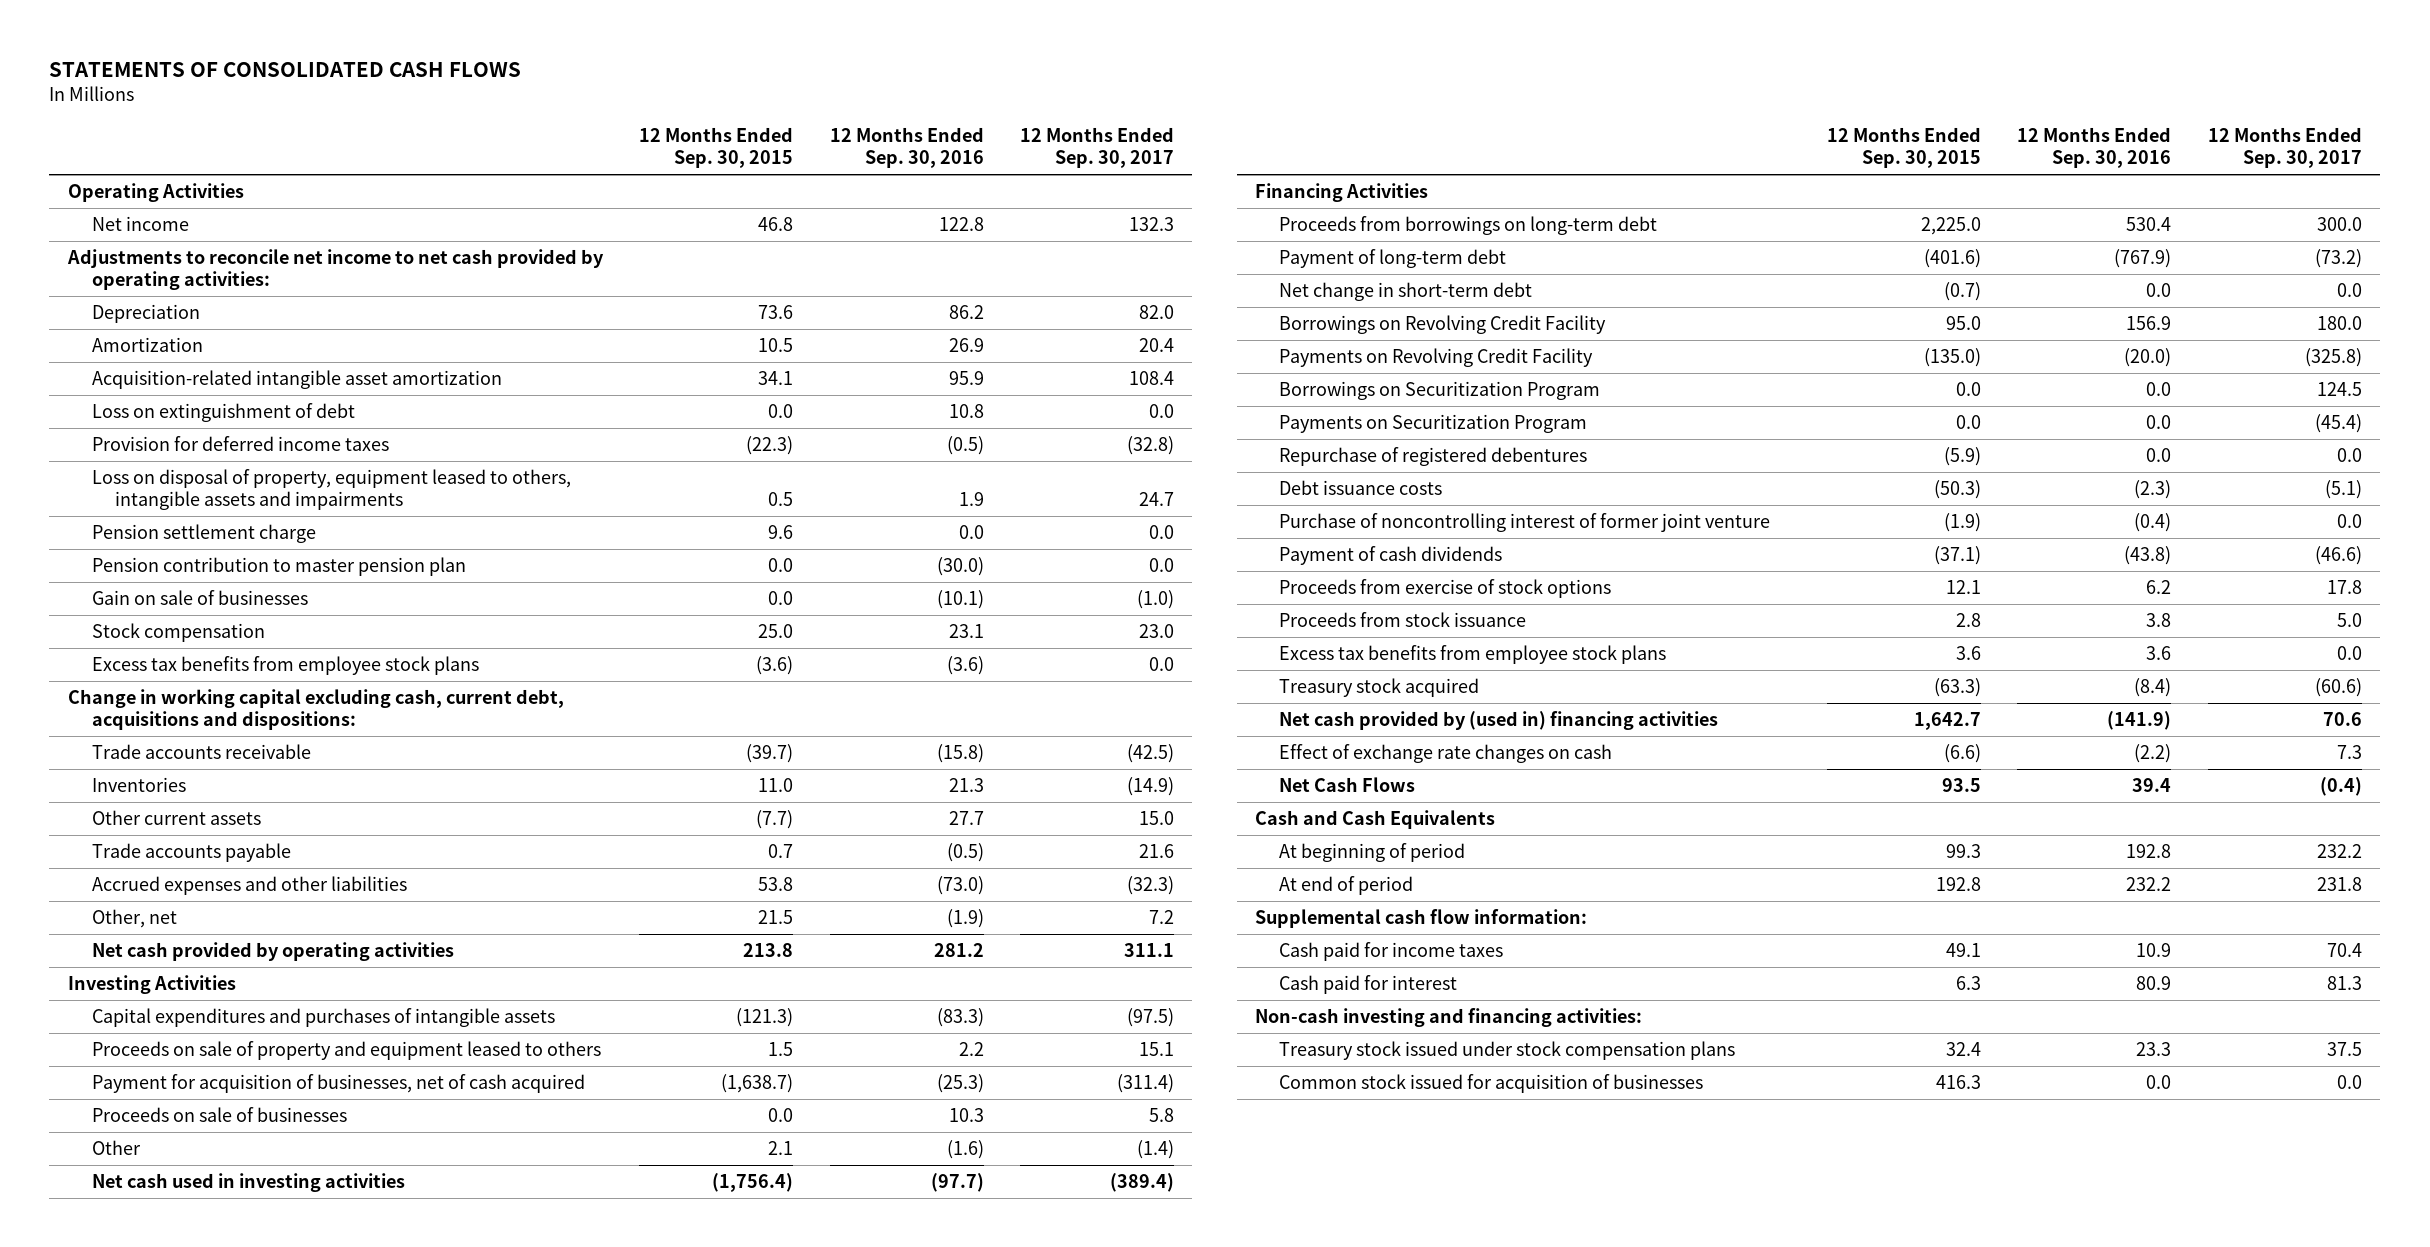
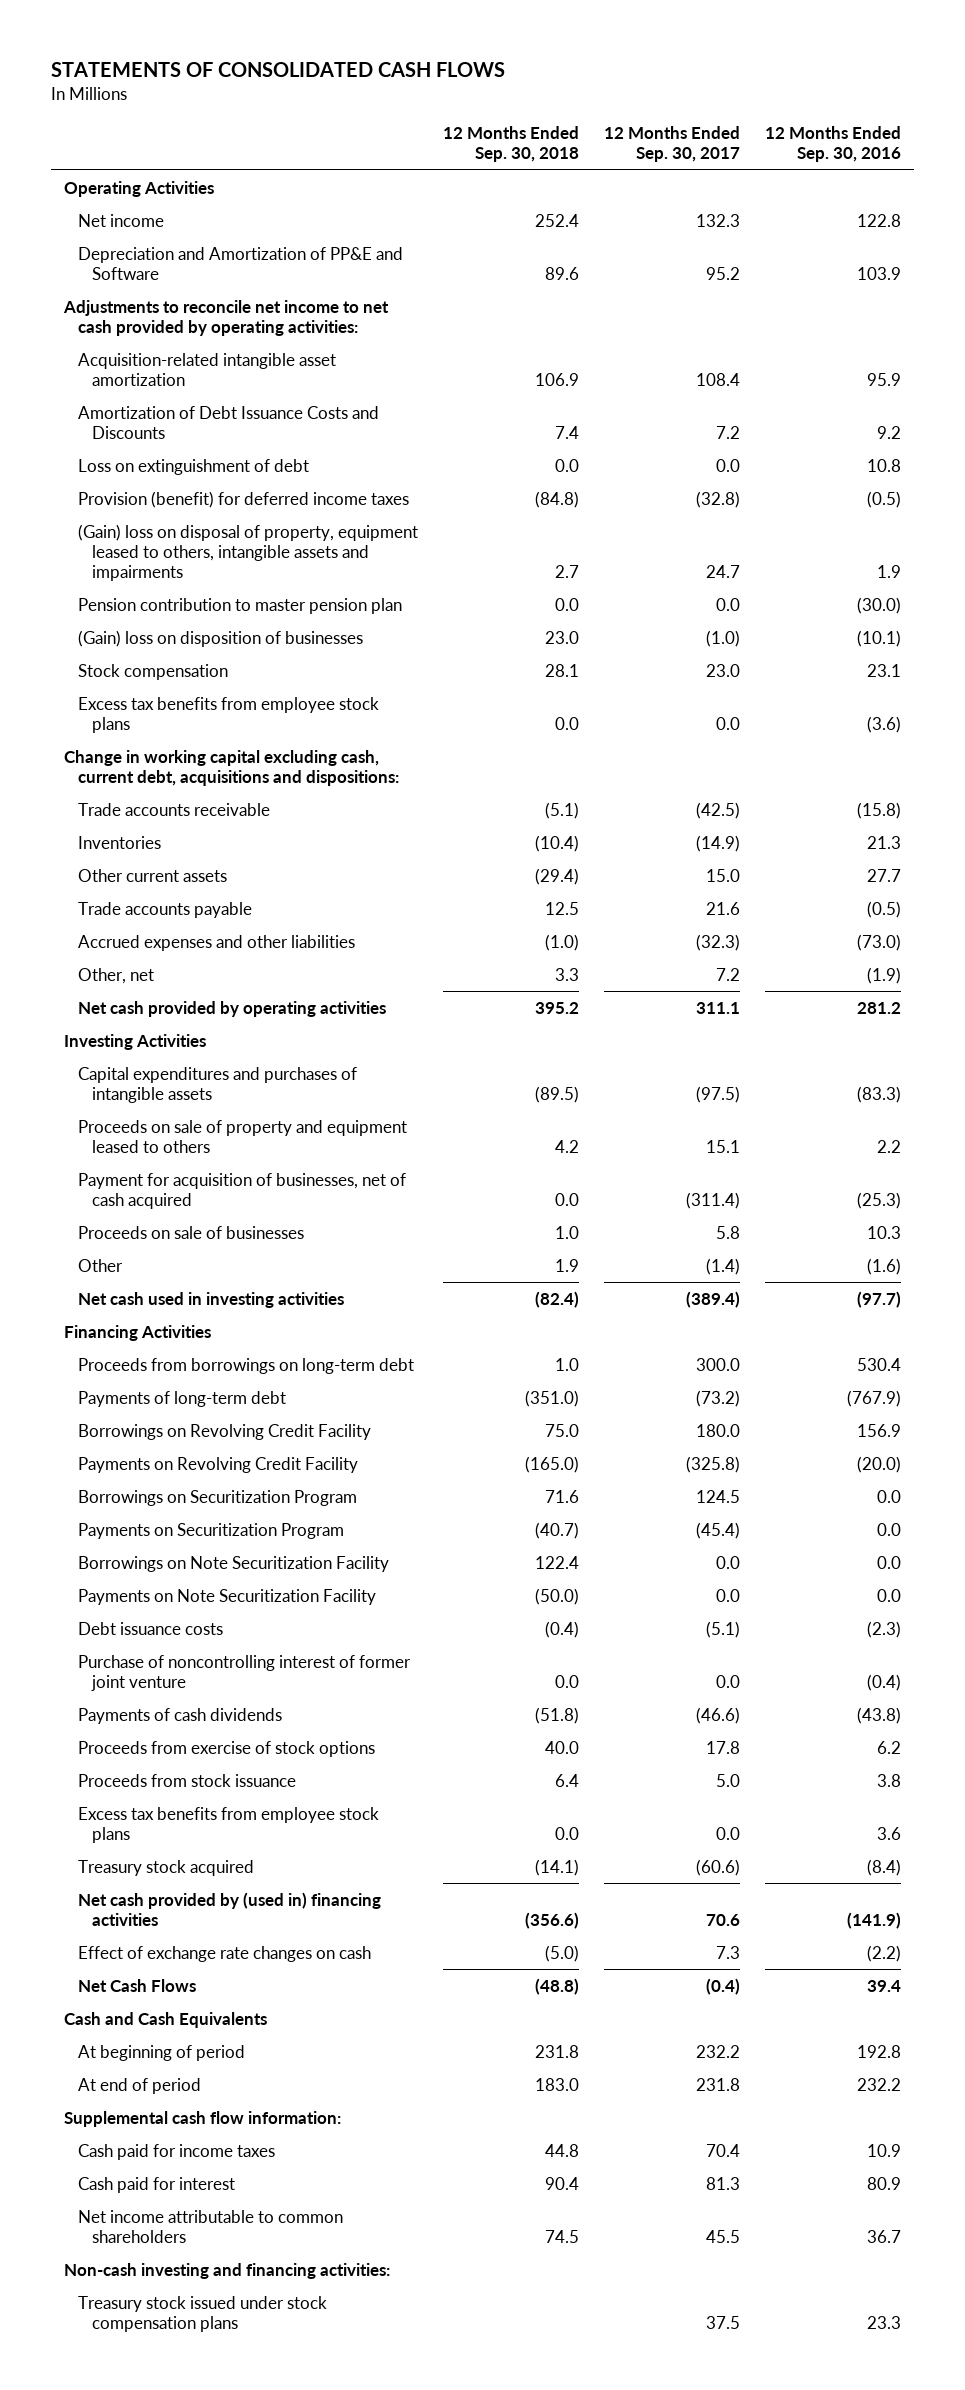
- | 12 Months Ended Sep. 30, 2015 | 12 Months Ended Sep. 30, 2016 | 12 Months Ended Sep. 30, 2017
+ | 12 Months Ended Sep. 30, 2018 | 12 Months Ended Sep. 30, 2017 | 12 Months Ended Sep. 30, 2016
+ Depreciation and Amortization of PP&E and Software | 89.6 | 95.2 | 103.9
- Depreciation | 73.6 | 86.2 | 82.0
- Amortization | 10.5 | 26.9 | 20.4
+ Amortization of Debt Issuance Costs and Discounts | 7.4 | 7.2 | 9.2
- Provision for deferred income taxes | (22.3) | (0.5) | (32.8)
- Loss on disposal of property, equipment leased to others, intangible assets and impairments | 0.5 | 1.9 | 24.7
- Pension settlement charge | 9.6 | 0.0 | 0.0
+ Provision (benefit) for deferred income taxes | (84.8) | (32.8) | (0.5)
+ (Gain) loss on disposal of property, equipment leased to others, intangible assets and impairments | 2.7 | 24.7 | 1.9
- Gain on sale of businesses | 0.0 | (10.1) | (1.0)
+ (Gain) loss on disposition of businesses | 23.0 | (1.0) | (10.1)
- Payment of long-term debt | (401.6) | (767.9) | (73.2)
- Net change in short-term debt | (0.7) | 0.0 | 0.0
+ Payments of long-term debt | (351.0) | (73.2) | (767.9)
- Repurchase of registered debentures | (5.9) | 0.0 | 0.0
+ Borrowings on Note Securitization Facility | 122.4 | 0.0 | 0.0
+ Payments on Note Securitization Facility | (50.0) | 0.0 | 0.0
- Payment of cash dividends | (37.1) | (43.8) | (46.6)
+ Payments of cash dividends | (51.8) | (46.6) | (43.8)
+ Net income attributable to common shareholders | 74.5 | 45.5 | 36.7
- Common stock issued for acquisition of businesses | 416.3 | 0.0 | 0.0

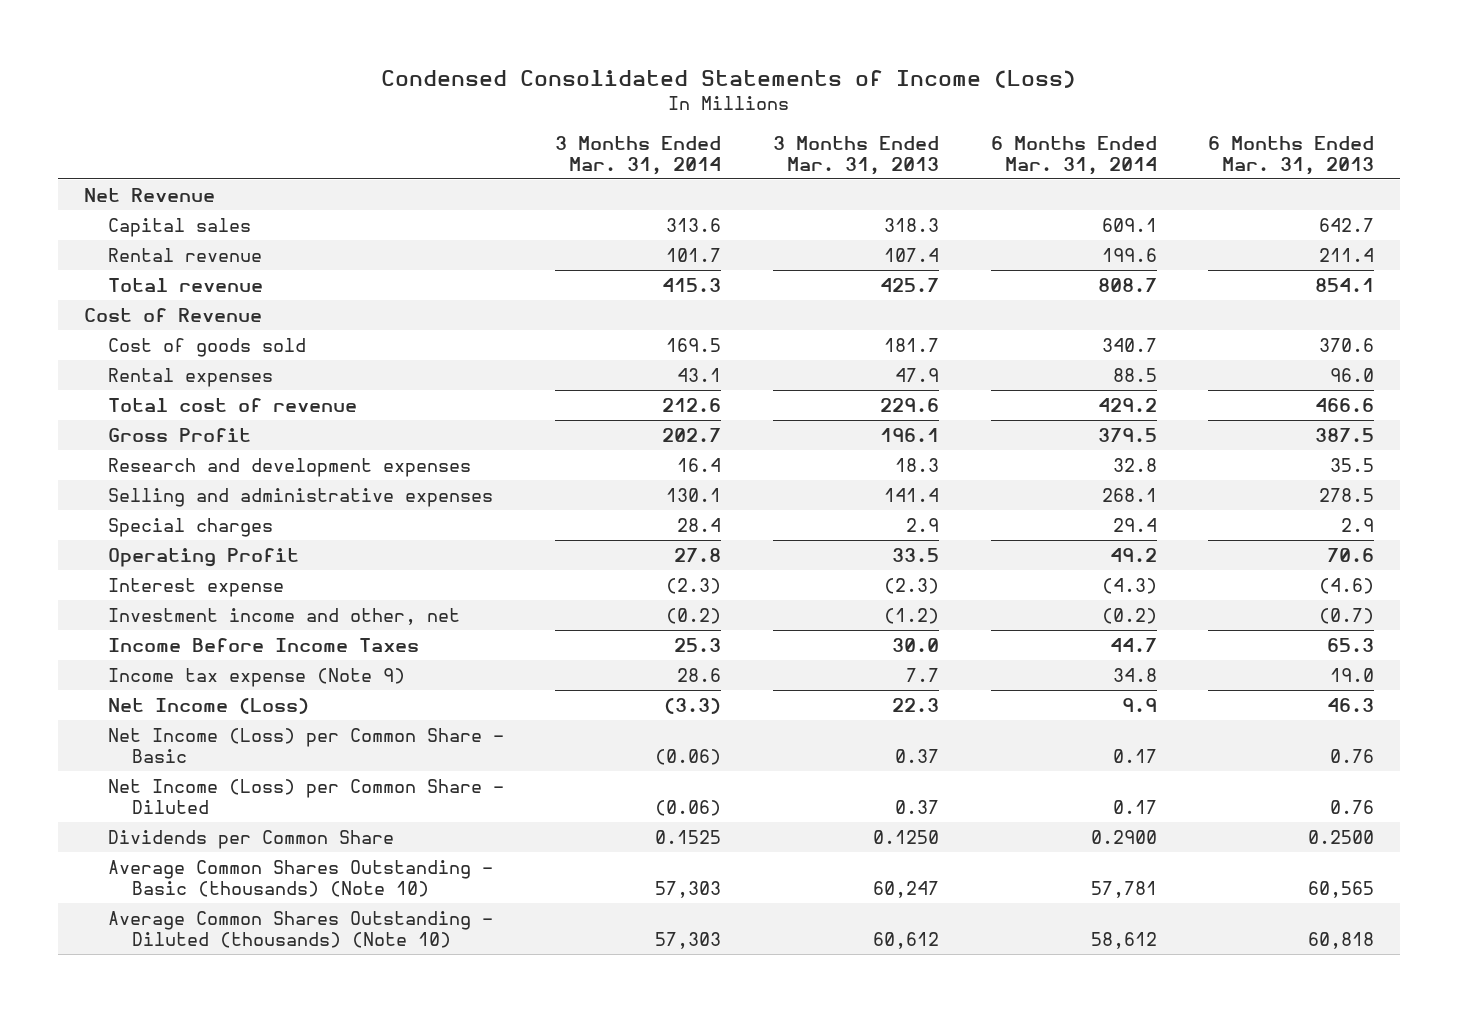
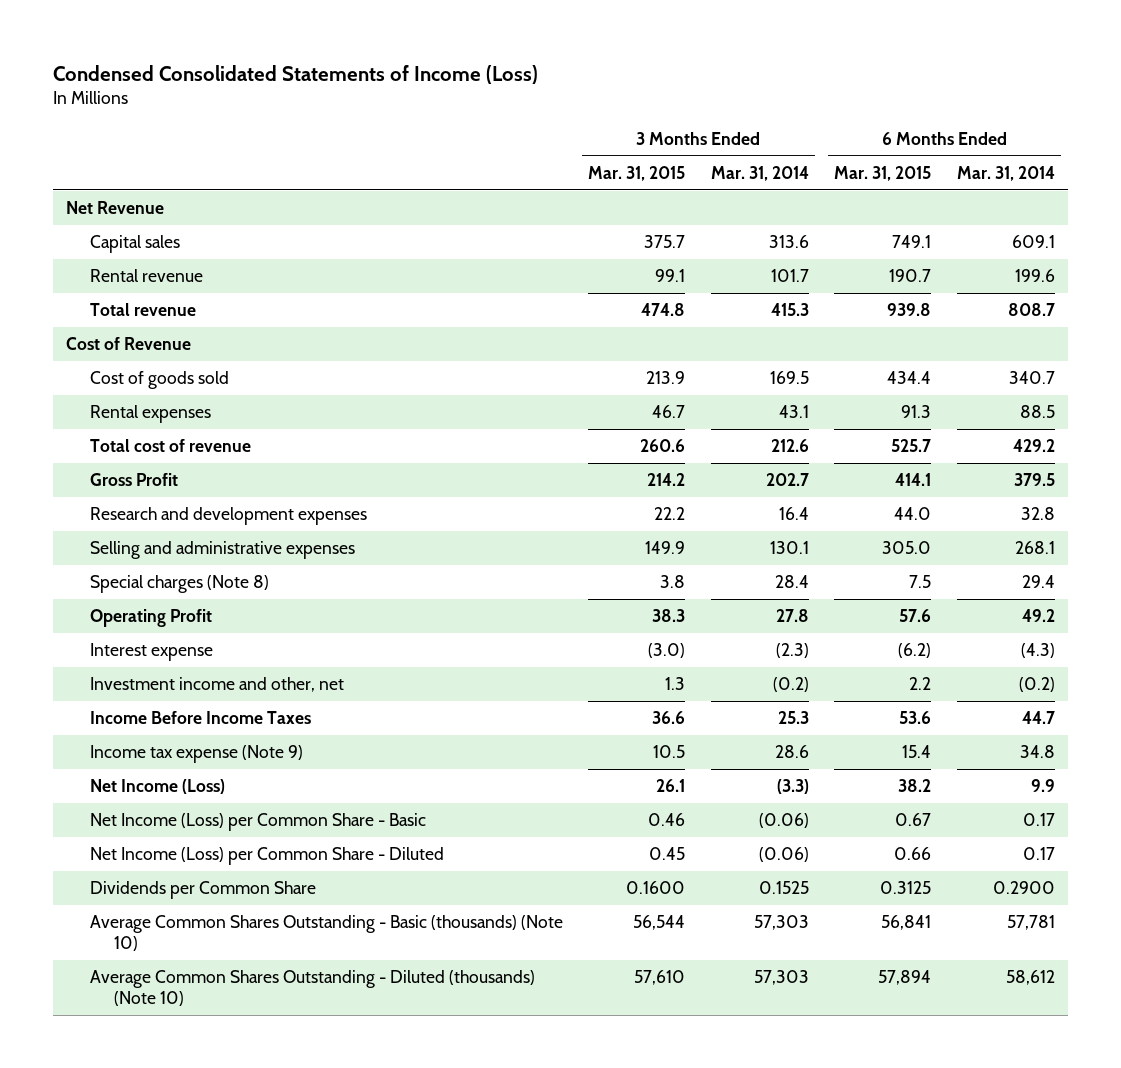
- | 3 Months Ended Mar. 31, 2014 | 3 Months Ended Mar. 31, 2013 | 6 Months Ended Mar. 31, 2014 | 6 Months Ended Mar. 31, 2013
+ | 3 Months Ended Mar. 31, 2015 | 3 Months Ended Mar. 31, 2014 | 6 Months Ended Mar. 31, 2015 | 6 Months Ended Mar. 31, 2014
- Special charges | 28.4 | 2.9 | 29.4 | 2.9
+ Special charges (Note 8) | 3.8 | 28.4 | 7.5 | 29.4

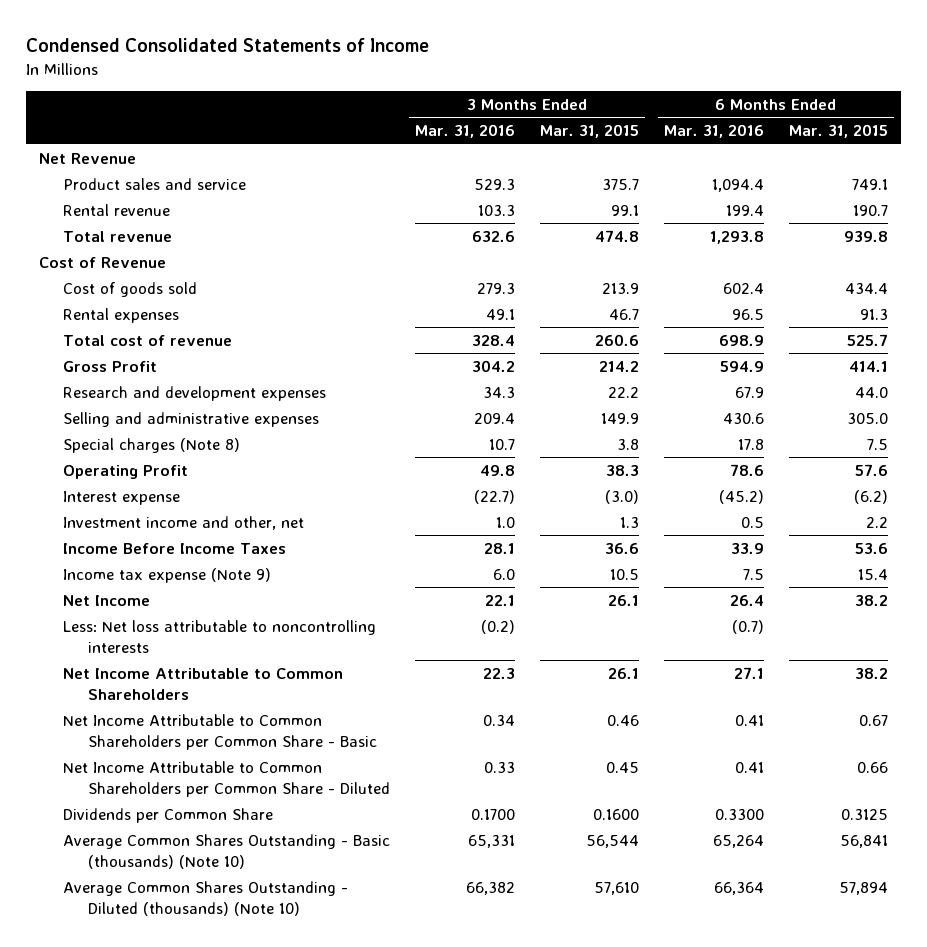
- Condensed Consolidated Statements of Income (Loss)
+ Condensed Consolidated Statements of Income
- | 3 Months Ended Mar. 31, 2015 | 3 Months Ended Mar. 31, 2014 | 6 Months Ended Mar. 31, 2015 | 6 Months Ended Mar. 31, 2014
+ | 3 Months Ended Mar. 31, 2016 | 3 Months Ended Mar. 31, 2015 | 6 Months Ended Mar. 31, 2016 | 6 Months Ended Mar. 31, 2015
- Capital sales | 375.7 | 313.6 | 749.1 | 609.1
+ Product sales and service | 529.3 | 375.7 | 1,094.4 | 749.1
- Net Income (Loss) | 26.1 | (3.3) | 38.2 | 9.9
- Net Income (Loss) per Common Share - Basic | 0.46 | (0.06) | 0.67 | 0.17
- Net Income (Loss) per Common Share - Diluted | 0.45 | (0.06) | 0.66 | 0.17
+ Net Income | 22.1 | 26.1 | 26.4 | 38.2
+ Less: Net loss attributable to noncontrolling interests | (0.2) | | (0.7) |
+ Net Income Attributable to Common Shareholders | 22.3 | 26.1 | 27.1 | 38.2
+ Net Income Attributable to Common Shareholders per Common Share - Basic | 0.34 | 0.46 | 0.41 | 0.67
+ Net Income Attributable to Common Shareholders per Common Share - Diluted | 0.33 | 0.45 | 0.41 | 0.66

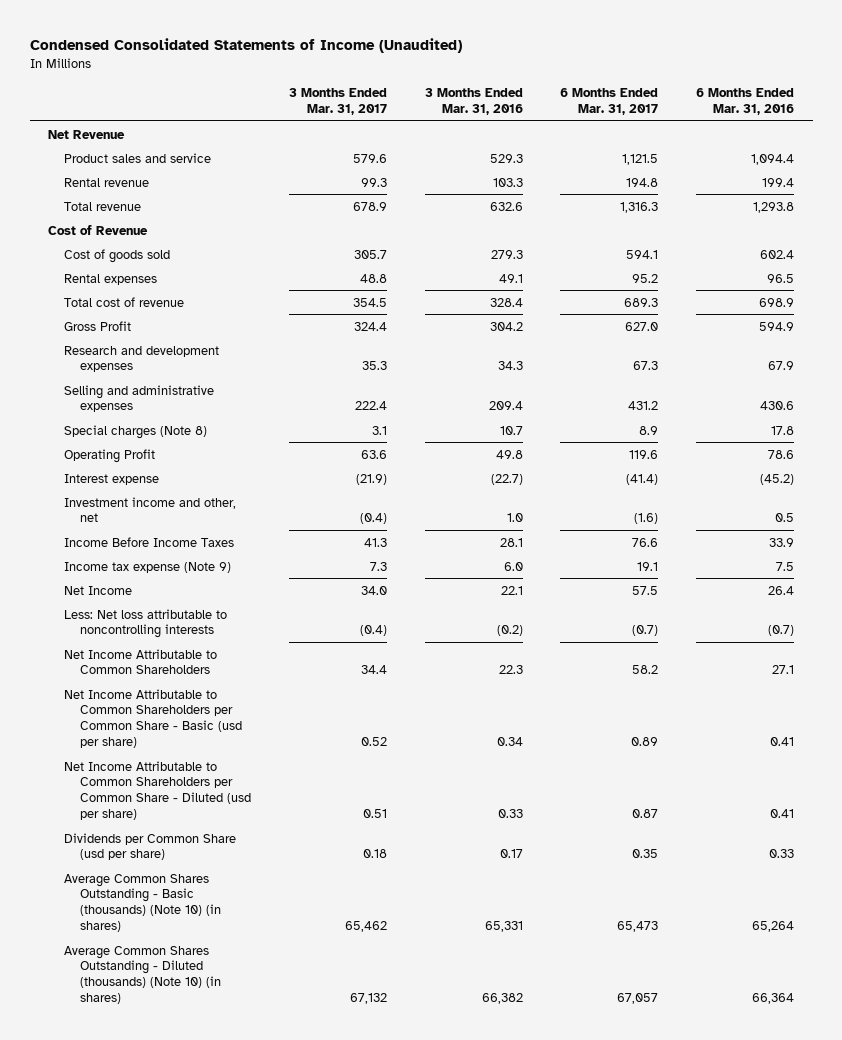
- Condensed Consolidated Statements of Income
+ Condensed Consolidated Statements of Income (Unaudited)
- | 3 Months Ended Mar. 31, 2016 | 3 Months Ended Mar. 31, 2015 | 6 Months Ended Mar. 31, 2016 | 6 Months Ended Mar. 31, 2015
+ | 3 Months Ended Mar. 31, 2017 | 3 Months Ended Mar. 31, 2016 | 6 Months Ended Mar. 31, 2017 | 6 Months Ended Mar. 31, 2016
- Net Income Attributable to Common Shareholders per Common Share - Basic | 0.34 | 0.46 | 0.41 | 0.67
- Net Income Attributable to Common Shareholders per Common Share - Diluted | 0.33 | 0.45 | 0.41 | 0.66
- Dividends per Common Share | 0.1700 | 0.1600 | 0.3300 | 0.3125
- Average Common Shares Outstanding - Basic (thousands) (Note 10) | 65,331 | 56,544 | 65,264 | 56,841
- Average Common Shares Outstanding - Diluted (thousands) (Note 10) | 66,382 | 57,610 | 66,364 | 57,894
+ Net Income Attributable to Common Shareholders per Common Share - Basic (usd per share) | 0.52 | 0.34 | 0.89 | 0.41
+ Net Income Attributable to Common Shareholders per Common Share - Diluted (usd per share) | 0.51 | 0.33 | 0.87 | 0.41
+ Dividends per Common Share (usd per share) | 0.18 | 0.17 | 0.35 | 0.33
+ Average Common Shares Outstanding - Basic (thousands) (Note 10) (in shares) | 65,462 | 65,331 | 65,473 | 65,264
+ Average Common Shares Outstanding - Diluted (thousands) (Note 10) (in shares) | 67,132 | 66,382 | 67,057 | 66,364

